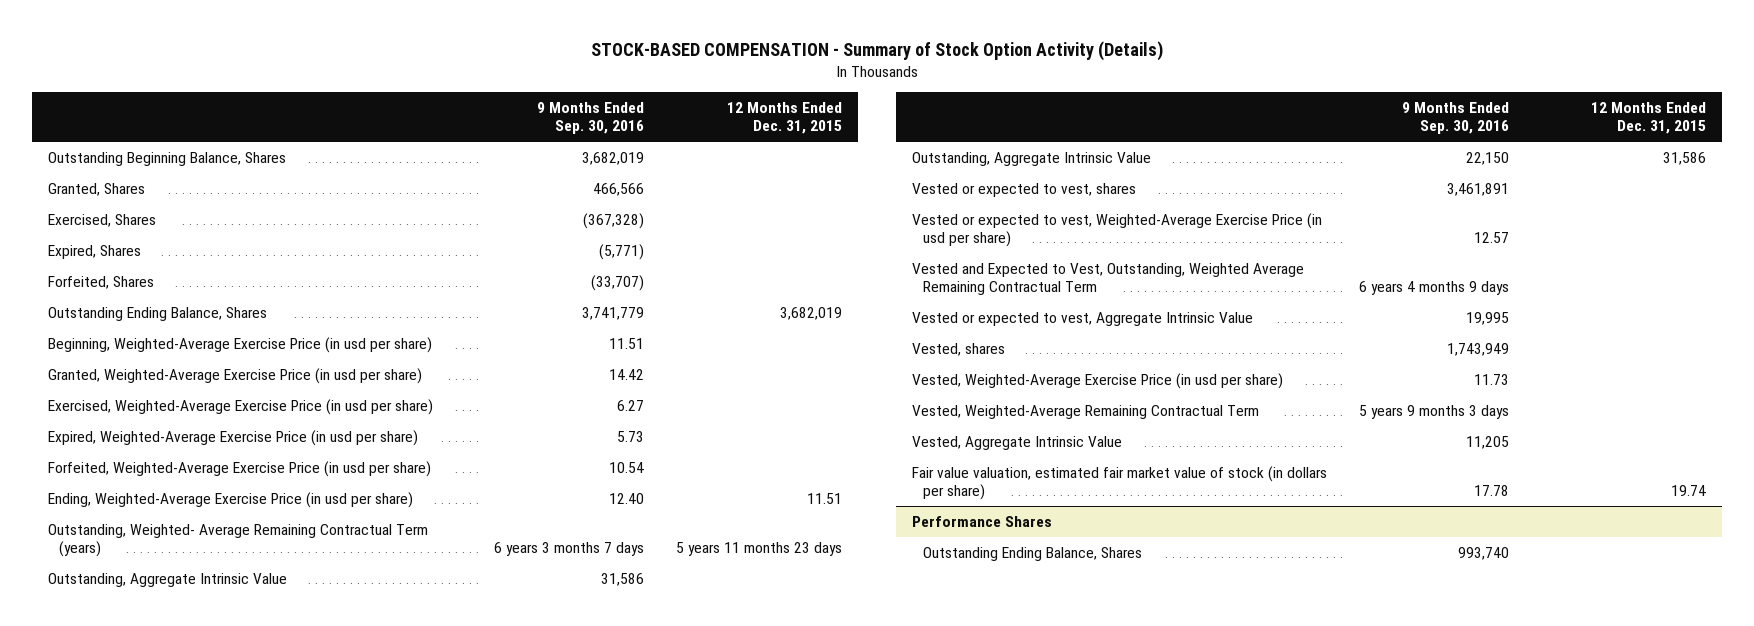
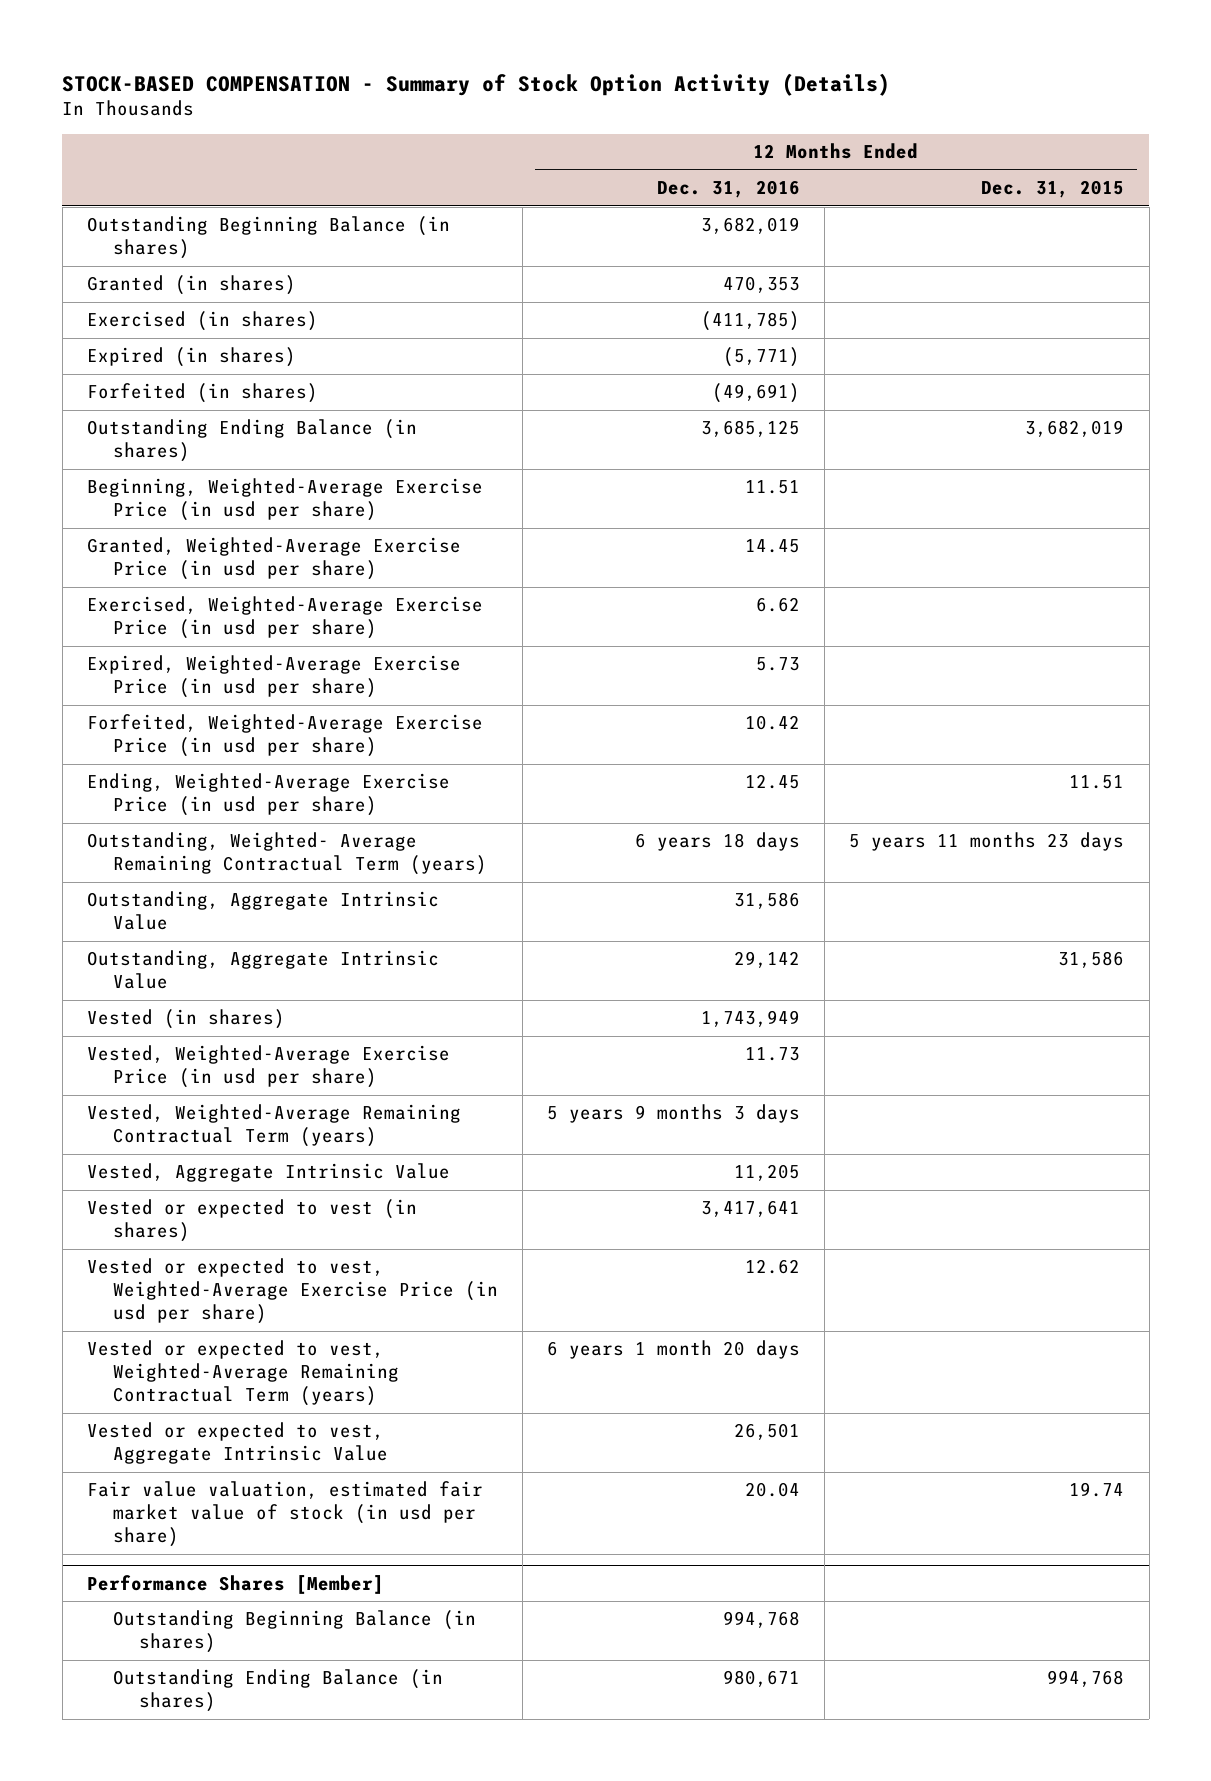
- | 9 Months Ended Sep. 30, 2016 | 12 Months Ended Dec. 31, 2015
+ | 12 Months Ended Dec. 31, 2016 | 12 Months Ended Dec. 31, 2015
- Outstanding Beginning Balance, Shares | 3,682,019 |
- Granted, Shares | 466,566 |
- Exercised, Shares | (367,328) |
- Expired, Shares | (5,771) |
- Forfeited, Shares | (33,707) |
- Outstanding Ending Balance, Shares | 3,741,779 | 3,682,019
+ Outstanding Beginning Balance (in shares) | 3,682,019 |
+ Granted (in shares) | 470,353 |
+ Exercised (in shares) | (411,785) |
+ Expired (in shares) | (5,771) |
+ Forfeited (in shares) | (49,691) |
+ Outstanding Ending Balance (in shares) | 3,685,125 | 3,682,019
- Vested or expected to vest, shares | 3,461,891 |
- Vested and Expected to Vest, Outstanding, Weighted Average Remaining Contractual Term | 6 years 4 months 9 days |
- Vested, shares | 1,743,949 |
+ Vested (in shares) | 1,743,949 |
- Vested, Weighted-Average Remaining Contractual Term | 5 years 9 months 3 days |
+ Vested, Weighted-Average Remaining Contractual Term (years) | 5 years 9 months 3 days |
- Fair value valuation, estimated fair market value of stock (in dollars per share) | 17.78 | 19.74
- Performance Shares
- Outstanding Ending Balance, Shares | 993,740 |
+ Vested or expected to vest (in shares) | 3,417,641 |
moved down: Vested or expected to vest, Weighted-Average Exercise Price (in usd per share) | 12.62 |
+ Vested or expected to vest, Weighted-Average Remaining Contractual Term (years) | 6 years 1 month 20 days |
moved down: Vested or expected to vest, Aggregate Intrinsic Value | 26,501 |
+ Fair value valuation, estimated fair market value of stock (in usd per share) | 20.04 | 19.74
+ Performance Shares [Member]
+ Outstanding Beginning Balance (in shares) | 994,768 |
+ Outstanding Ending Balance (in shares) | 980,671 | 994,768

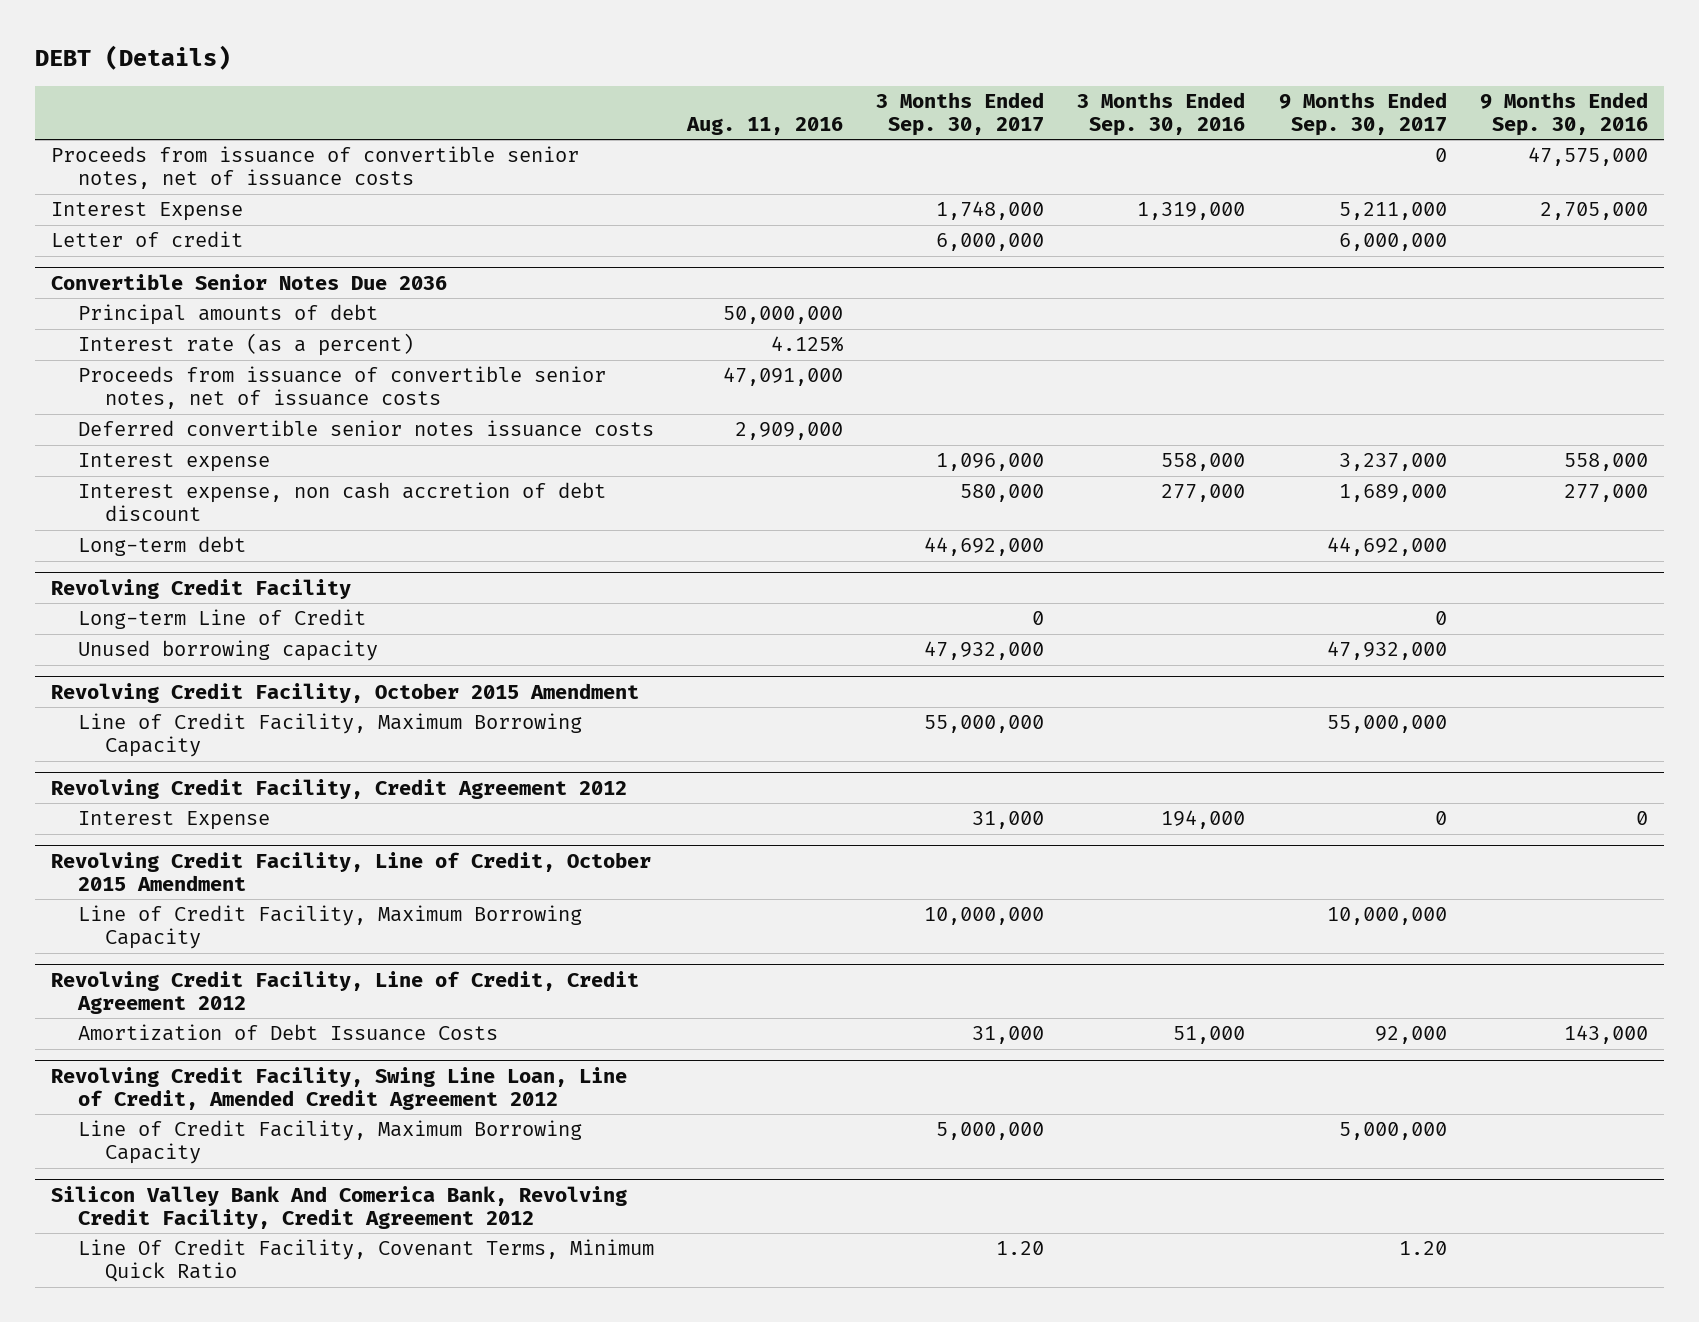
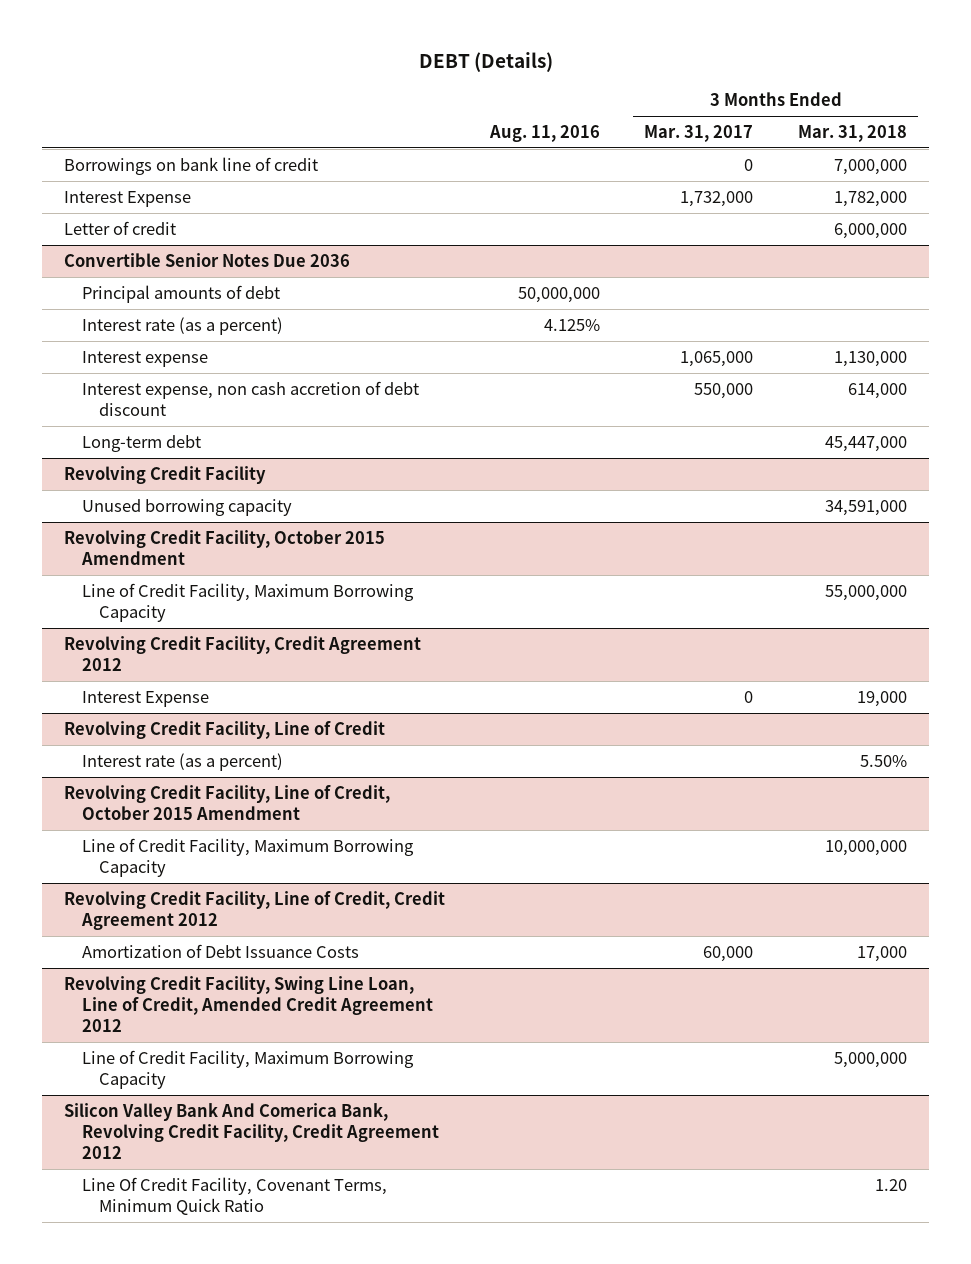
- | Aug. 11, 2016 | 3 Months Ended Sep. 30, 2017 | 3 Months Ended Sep. 30, 2016 | 9 Months Ended Sep. 30, 2017 | 9 Months Ended Sep. 30, 2016
+ | Aug. 11, 2016 | 3 Months Ended Mar. 31, 2017 | 3 Months Ended Mar. 31, 2018
- Proceeds from issuance of convertible senior notes, net of issuance costs | | | | 0 | 47,575,000
+ Borrowings on bank line of credit | | 0 | 7,000,000
@ Convertible Senior Notes Due 2036
- Proceeds from issuance of convertible senior notes, net of issuance costs | 47,091,000 | | | |
- Deferred convertible senior notes issuance costs | 2,909,000 | | | |
@ Revolving Credit Facility
- Long-term Line of Credit | | 0 | | 0 |
+ Revolving Credit Facility, Line of Credit
+ Interest rate (as a percent) | | | 5.50%

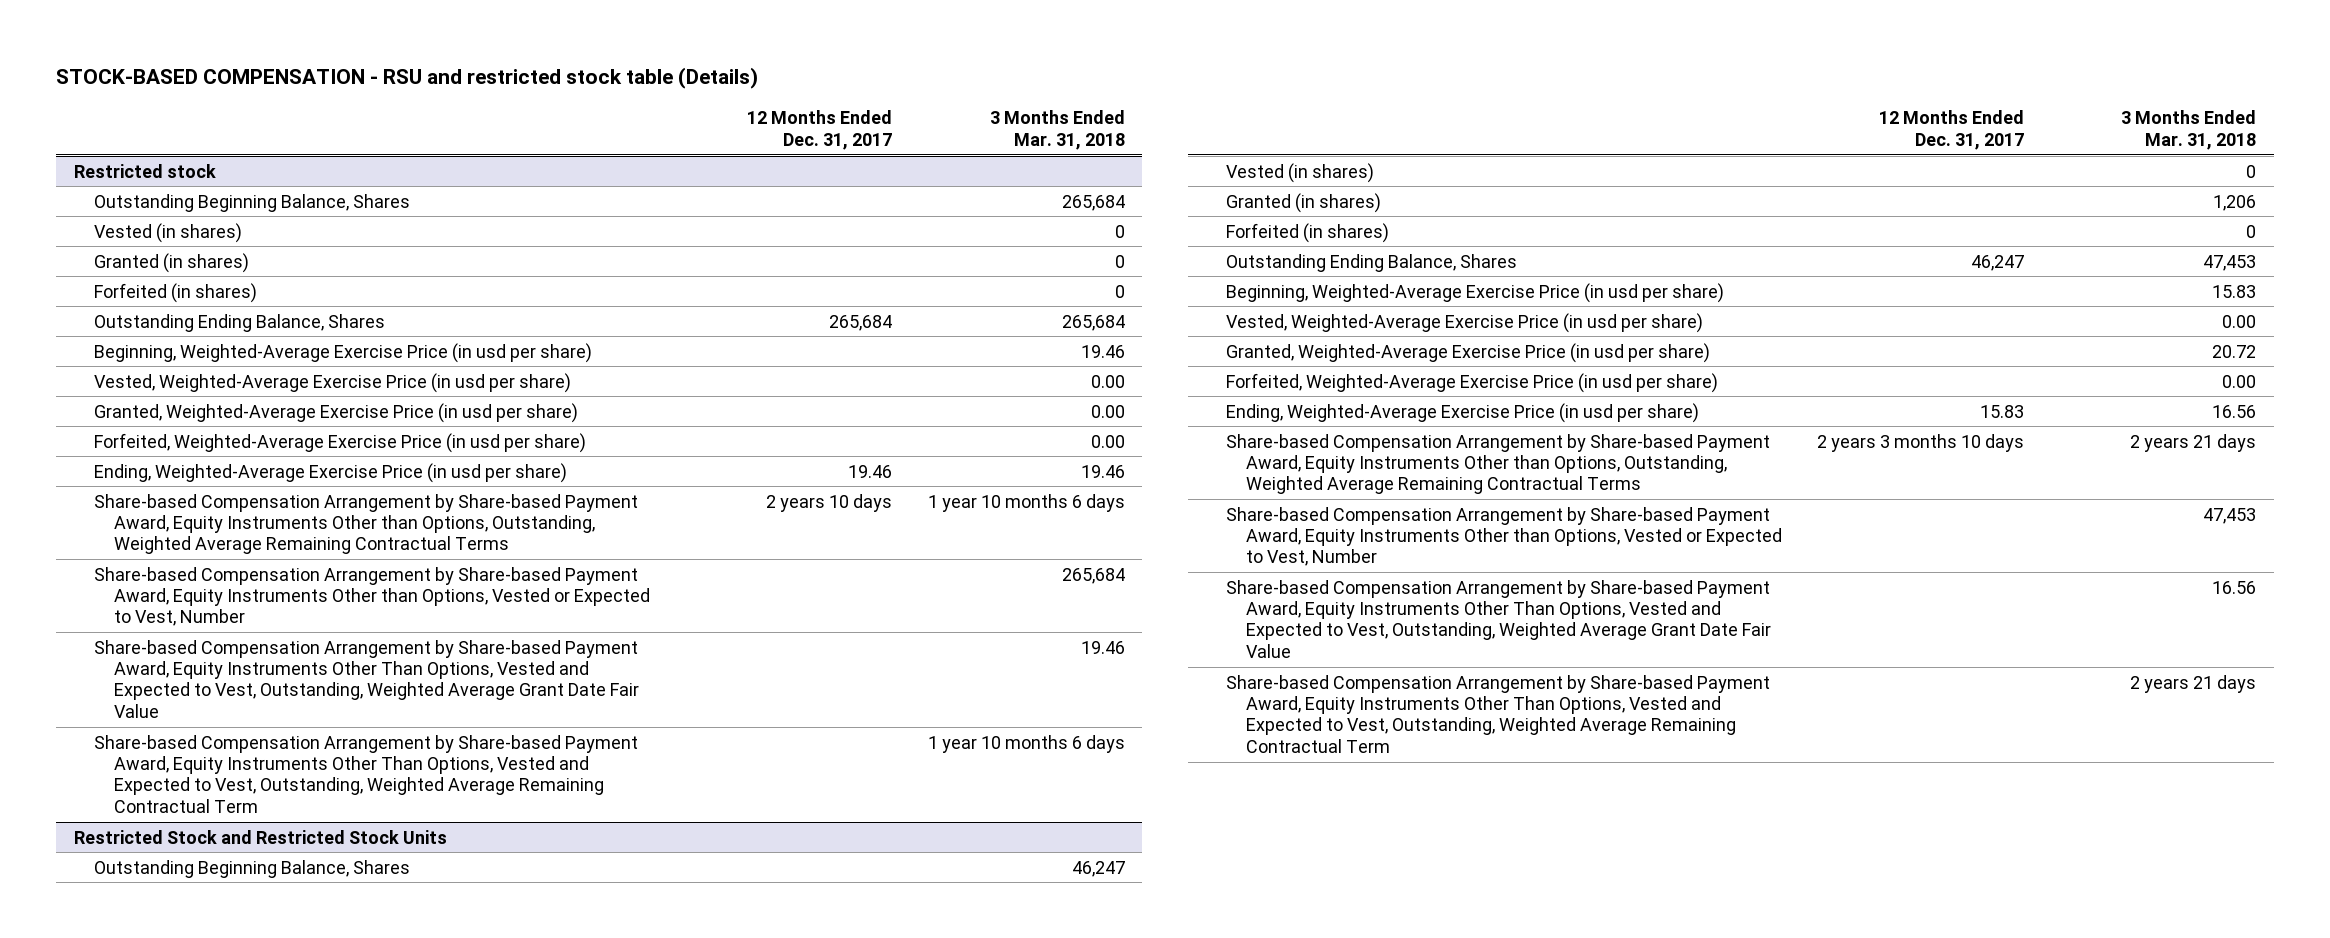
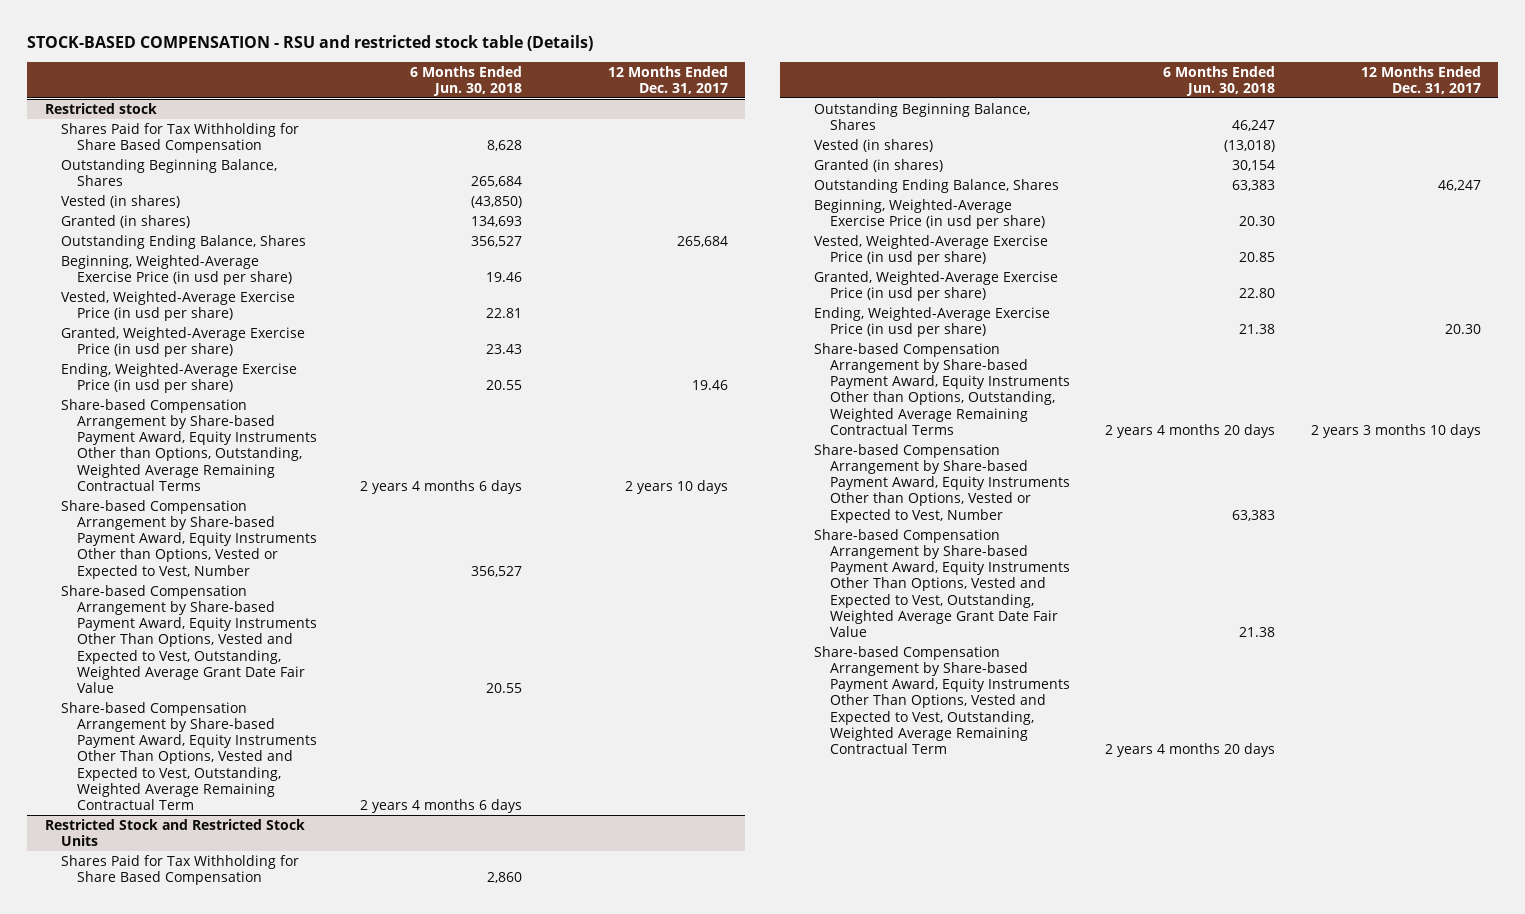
- | 12 Months Ended Dec. 31, 2017 | 3 Months Ended Mar. 31, 2018
+ | 6 Months Ended Jun. 30, 2018 | 12 Months Ended Dec. 31, 2017
@ Restricted stock
+ Shares Paid for Tax Withholding for Share Based Compensation | 8,628 |
- Forfeited (in shares) | | 0
- Forfeited, Weighted-Average Exercise Price (in usd per share) | | 0.00
@ Restricted Stock and Restricted Stock Units
+ Shares Paid for Tax Withholding for Share Based Compensation | 2,860 |
- Forfeited (in shares) | | 0
- Forfeited, Weighted-Average Exercise Price (in usd per share) | | 0.00
- Ending, Weighted-Average Exercise Price (in usd per share) | 15.83 | 16.56
+ Ending, Weighted-Average Exercise Price (in usd per share) | 21.38 | 20.30

